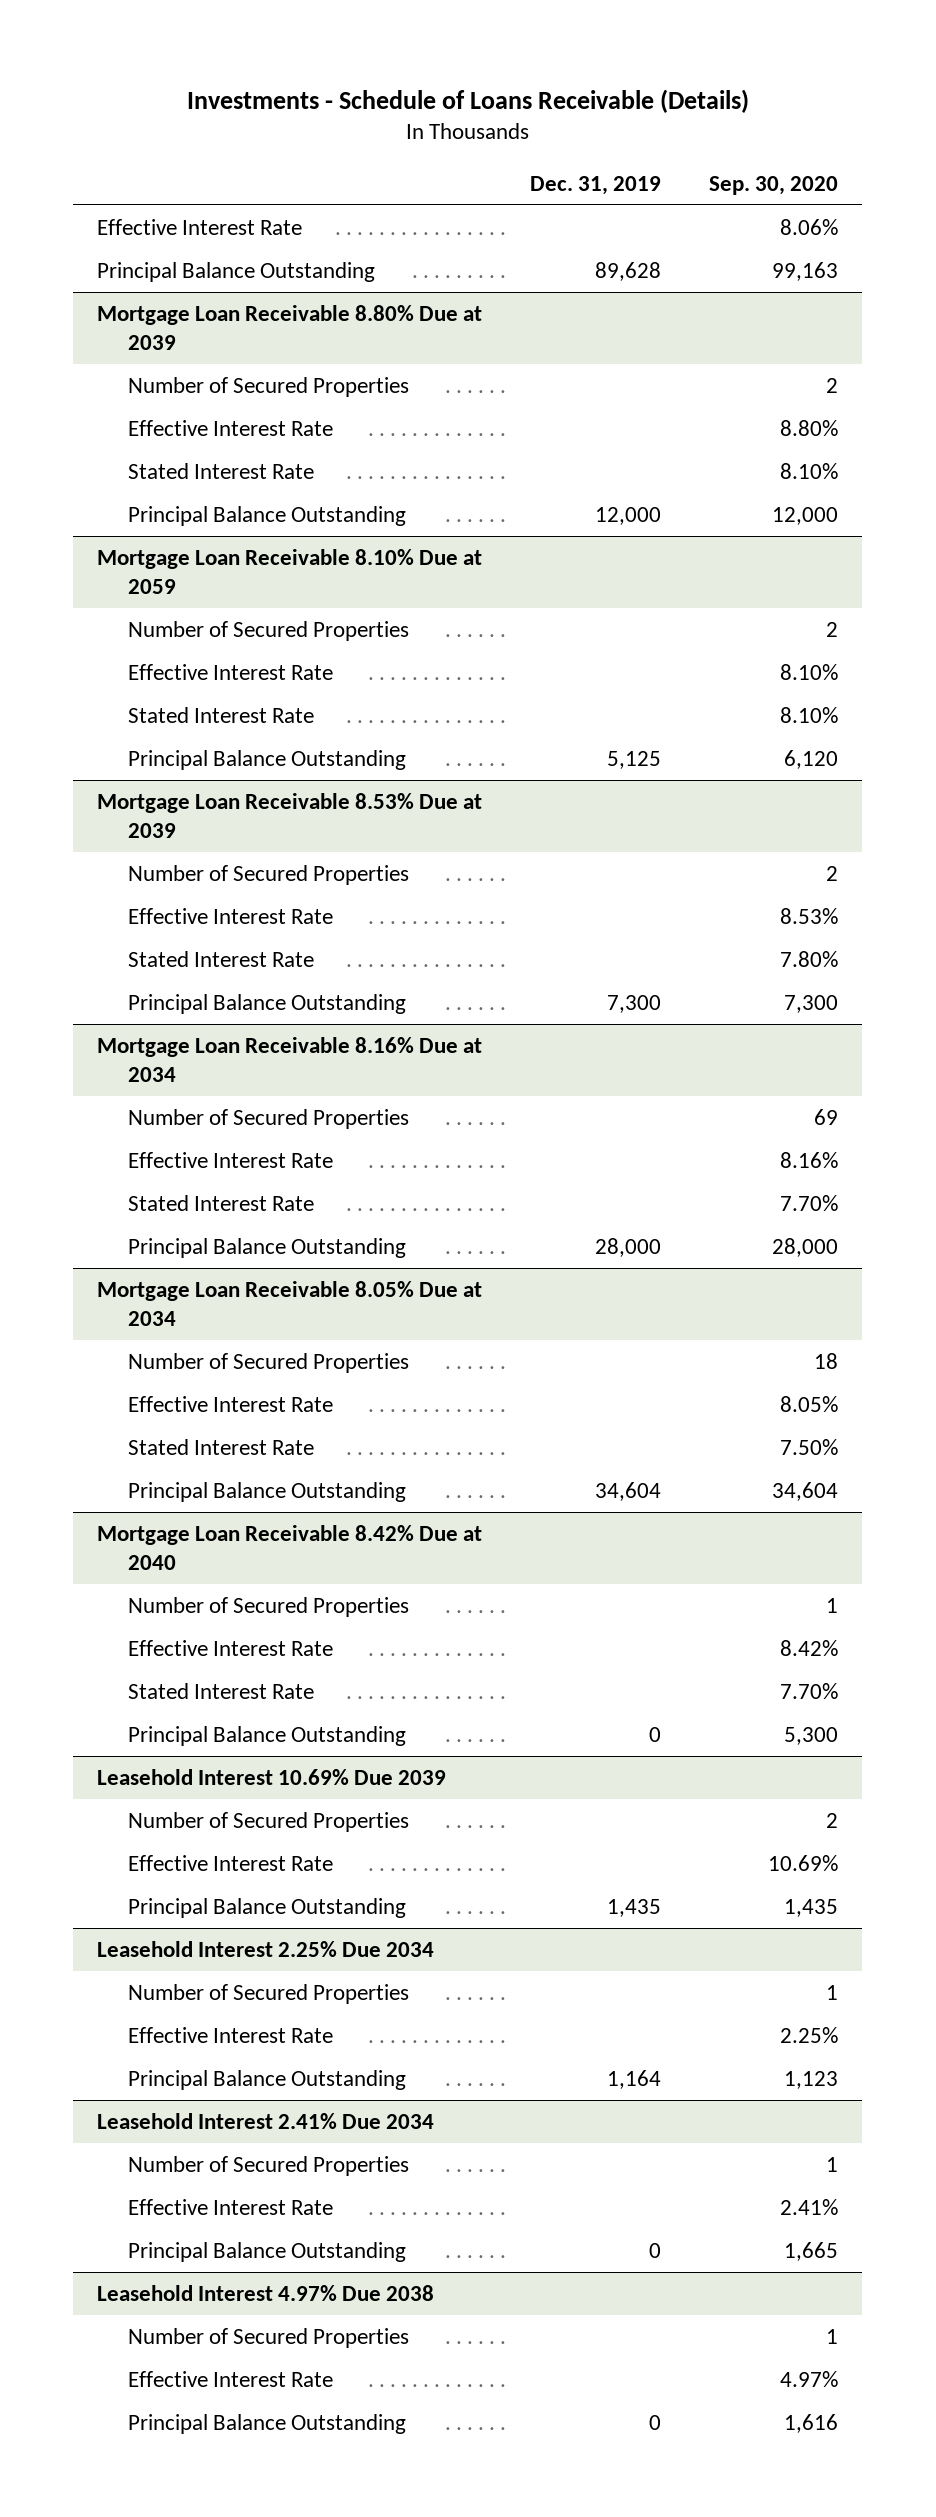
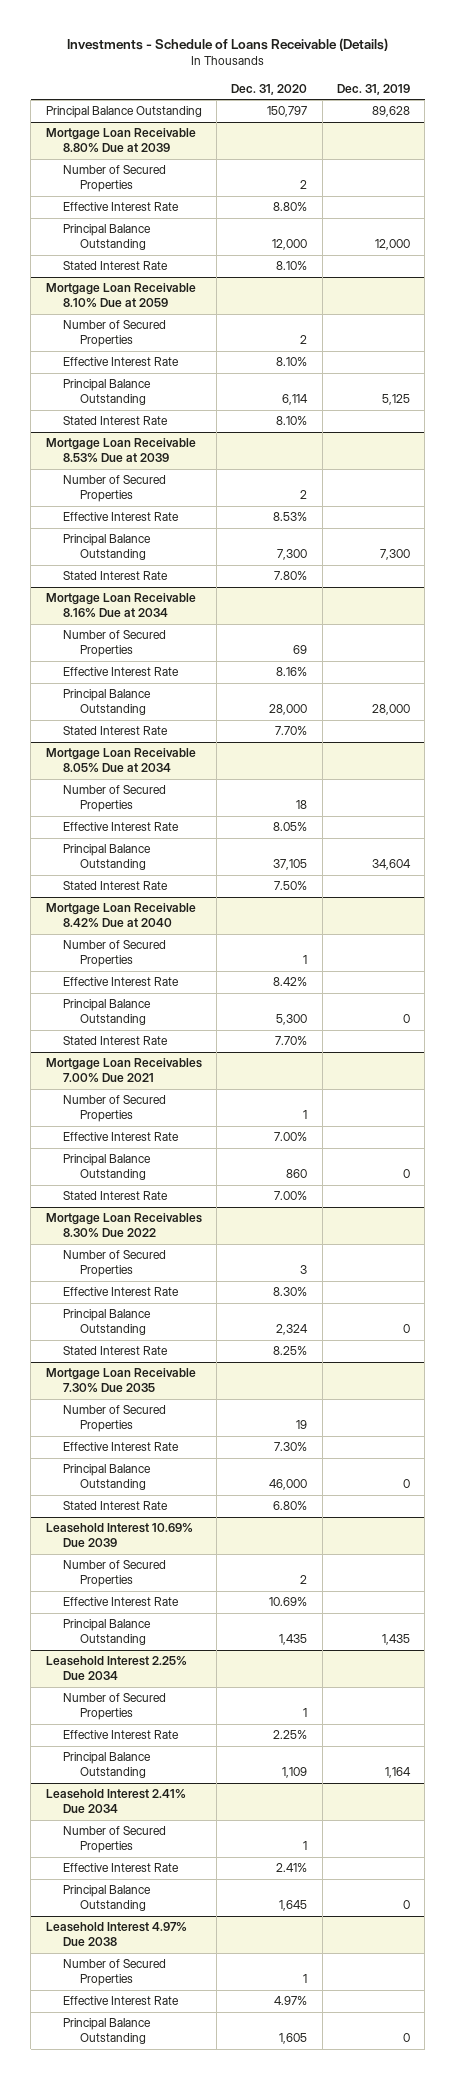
- | Dec. 31, 2019 | Sep. 30, 2020
+ | Dec. 31, 2020 | Dec. 31, 2019
- Effective Interest Rate | | 8.06%
@ Mortgage Loan Receivable 8.80% Due at 2039
moved down: Stated Interest Rate | 8.10% |
@ Mortgage Loan Receivable 8.10% Due at 2059
moved down: Stated Interest Rate | 8.10% |
@ Mortgage Loan Receivable 8.53% Due at 2039
moved down: Stated Interest Rate | 7.80% |
@ Mortgage Loan Receivable 8.16% Due at 2034
moved down: Stated Interest Rate | 7.70% |
@ Mortgage Loan Receivable 8.05% Due at 2034
moved down: Stated Interest Rate | 7.50% |
@ Mortgage Loan Receivable 8.42% Due at 2040
moved down: Stated Interest Rate | 7.70% |
+ Mortgage Loan Receivables 7.00% Due 2021
+ Number of Secured Properties | 1 |
+ Effective Interest Rate | 7.00% |
+ Principal Balance Outstanding | 860 | 0
+ Stated Interest Rate | 7.00% |
+ Mortgage Loan Receivables 8.30% Due 2022
+ Number of Secured Properties | 3 |
+ Effective Interest Rate | 8.30% |
+ Principal Balance Outstanding | 2,324 | 0
+ Stated Interest Rate | 8.25% |
+ Mortgage Loan Receivable 7.30% Due 2035
+ Number of Secured Properties | 19 |
+ Effective Interest Rate | 7.30% |
+ Principal Balance Outstanding | 46,000 | 0
+ Stated Interest Rate | 6.80% |

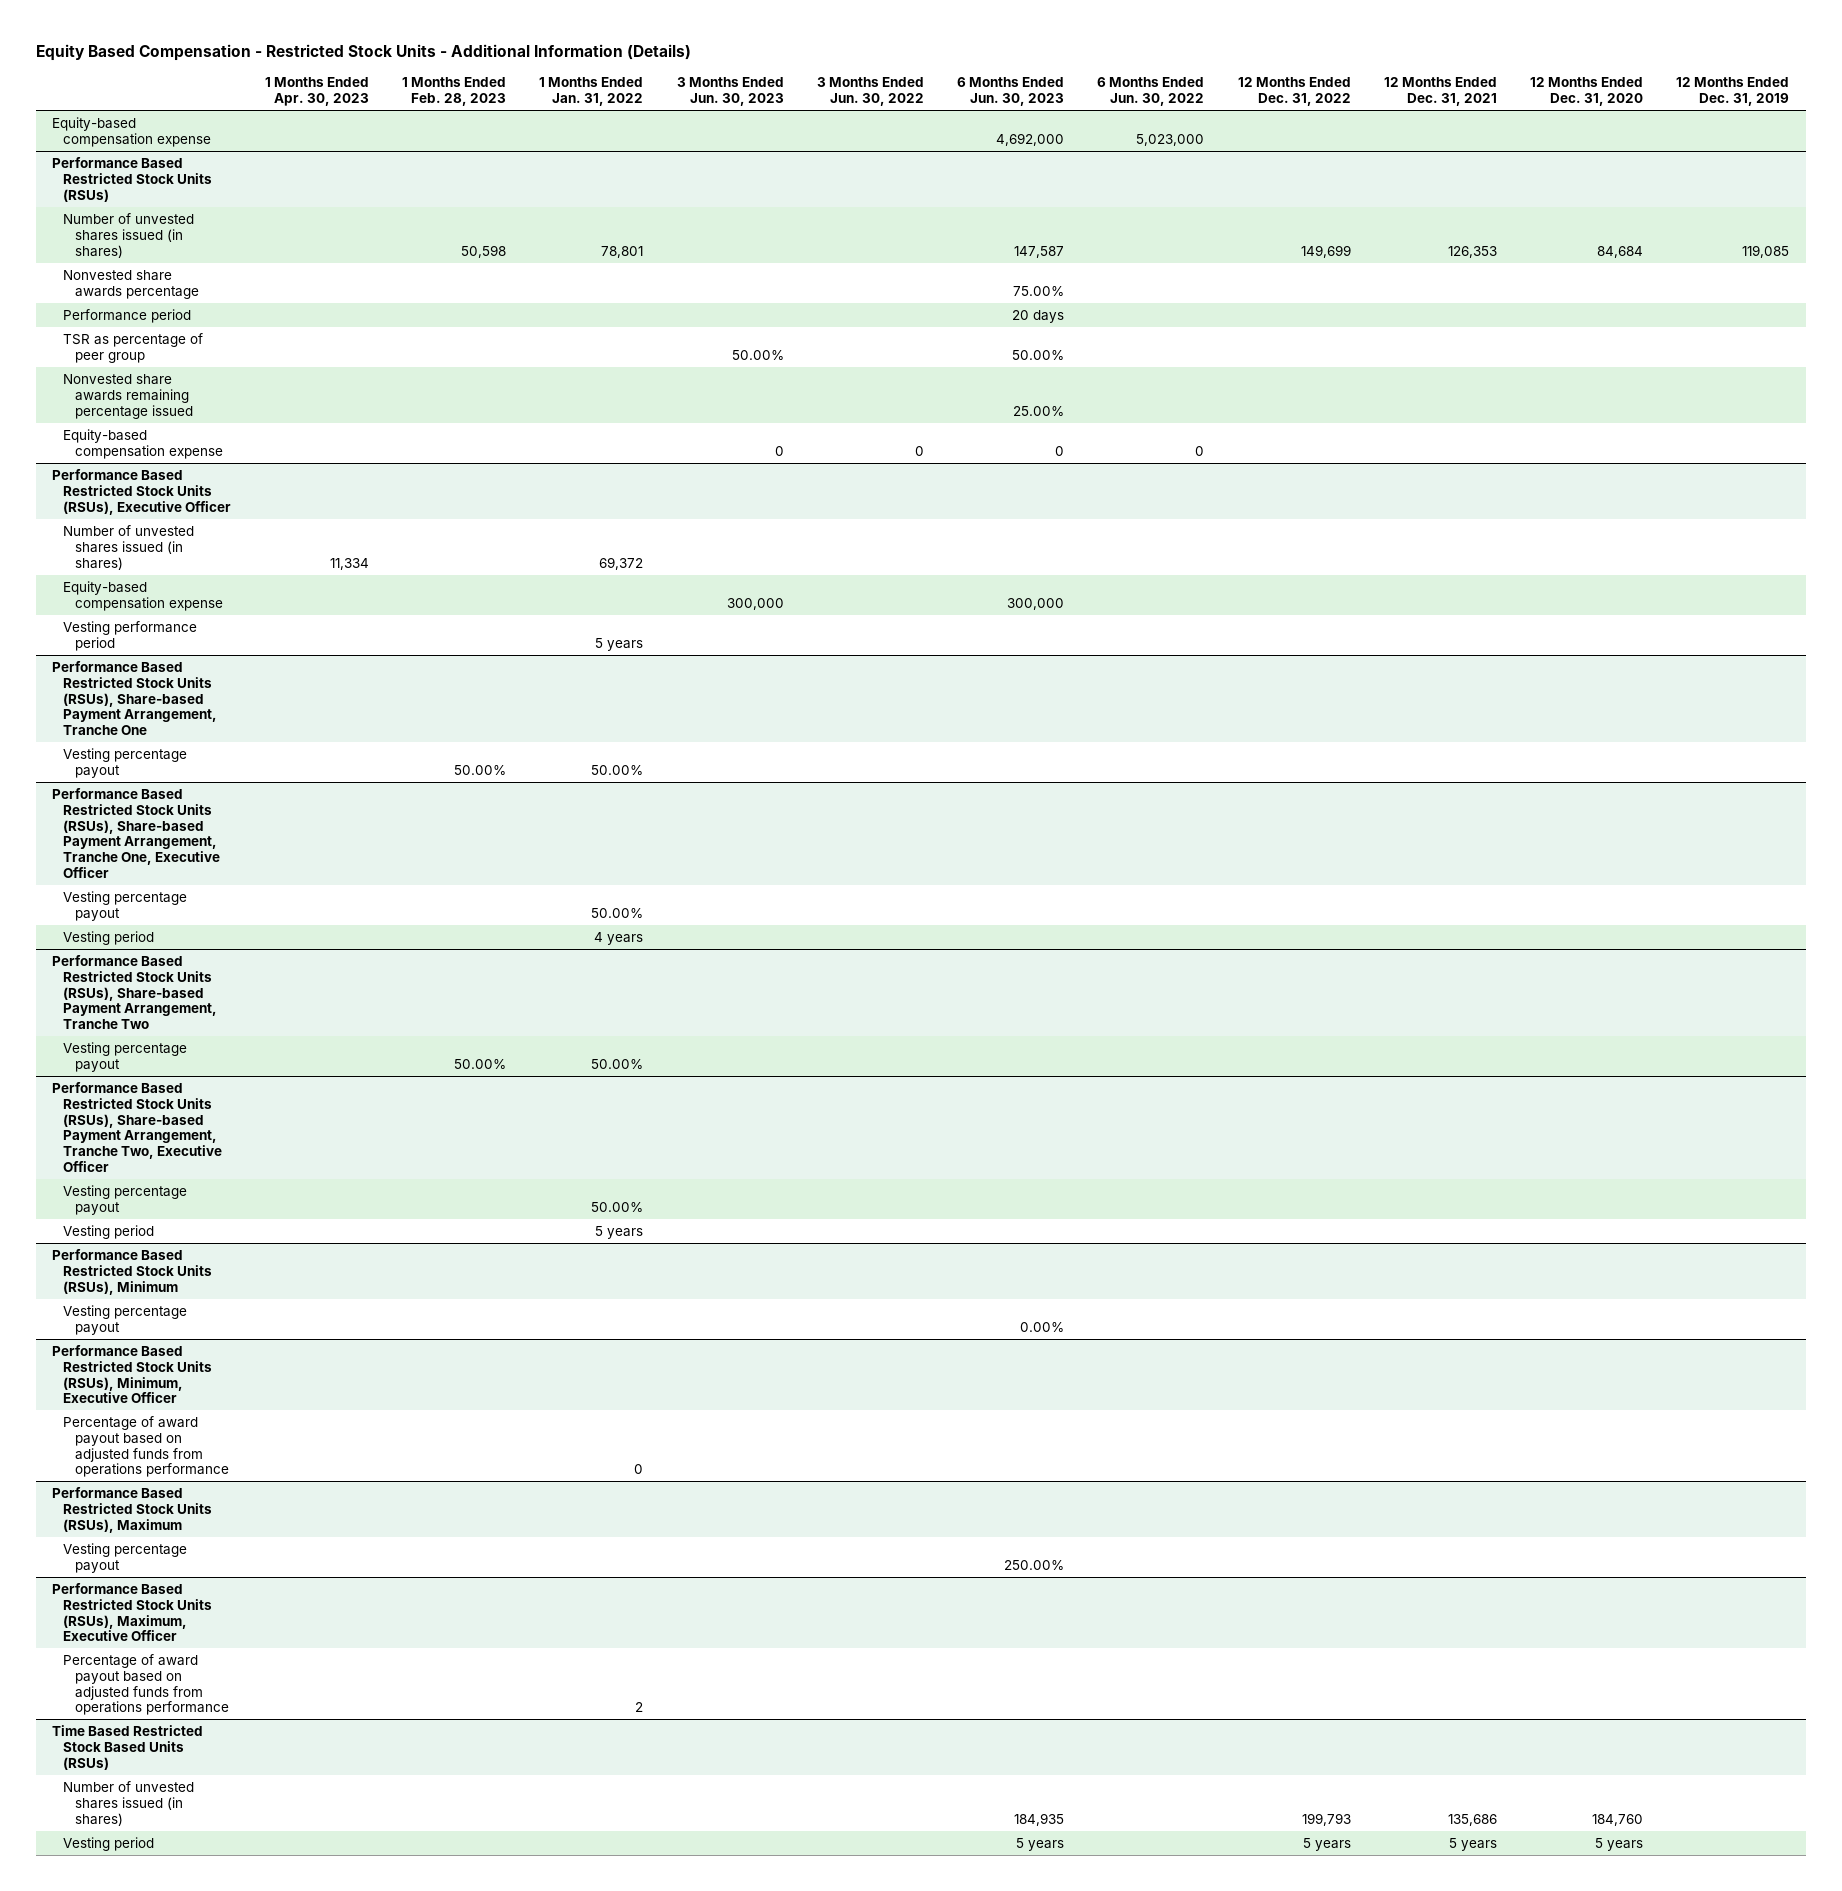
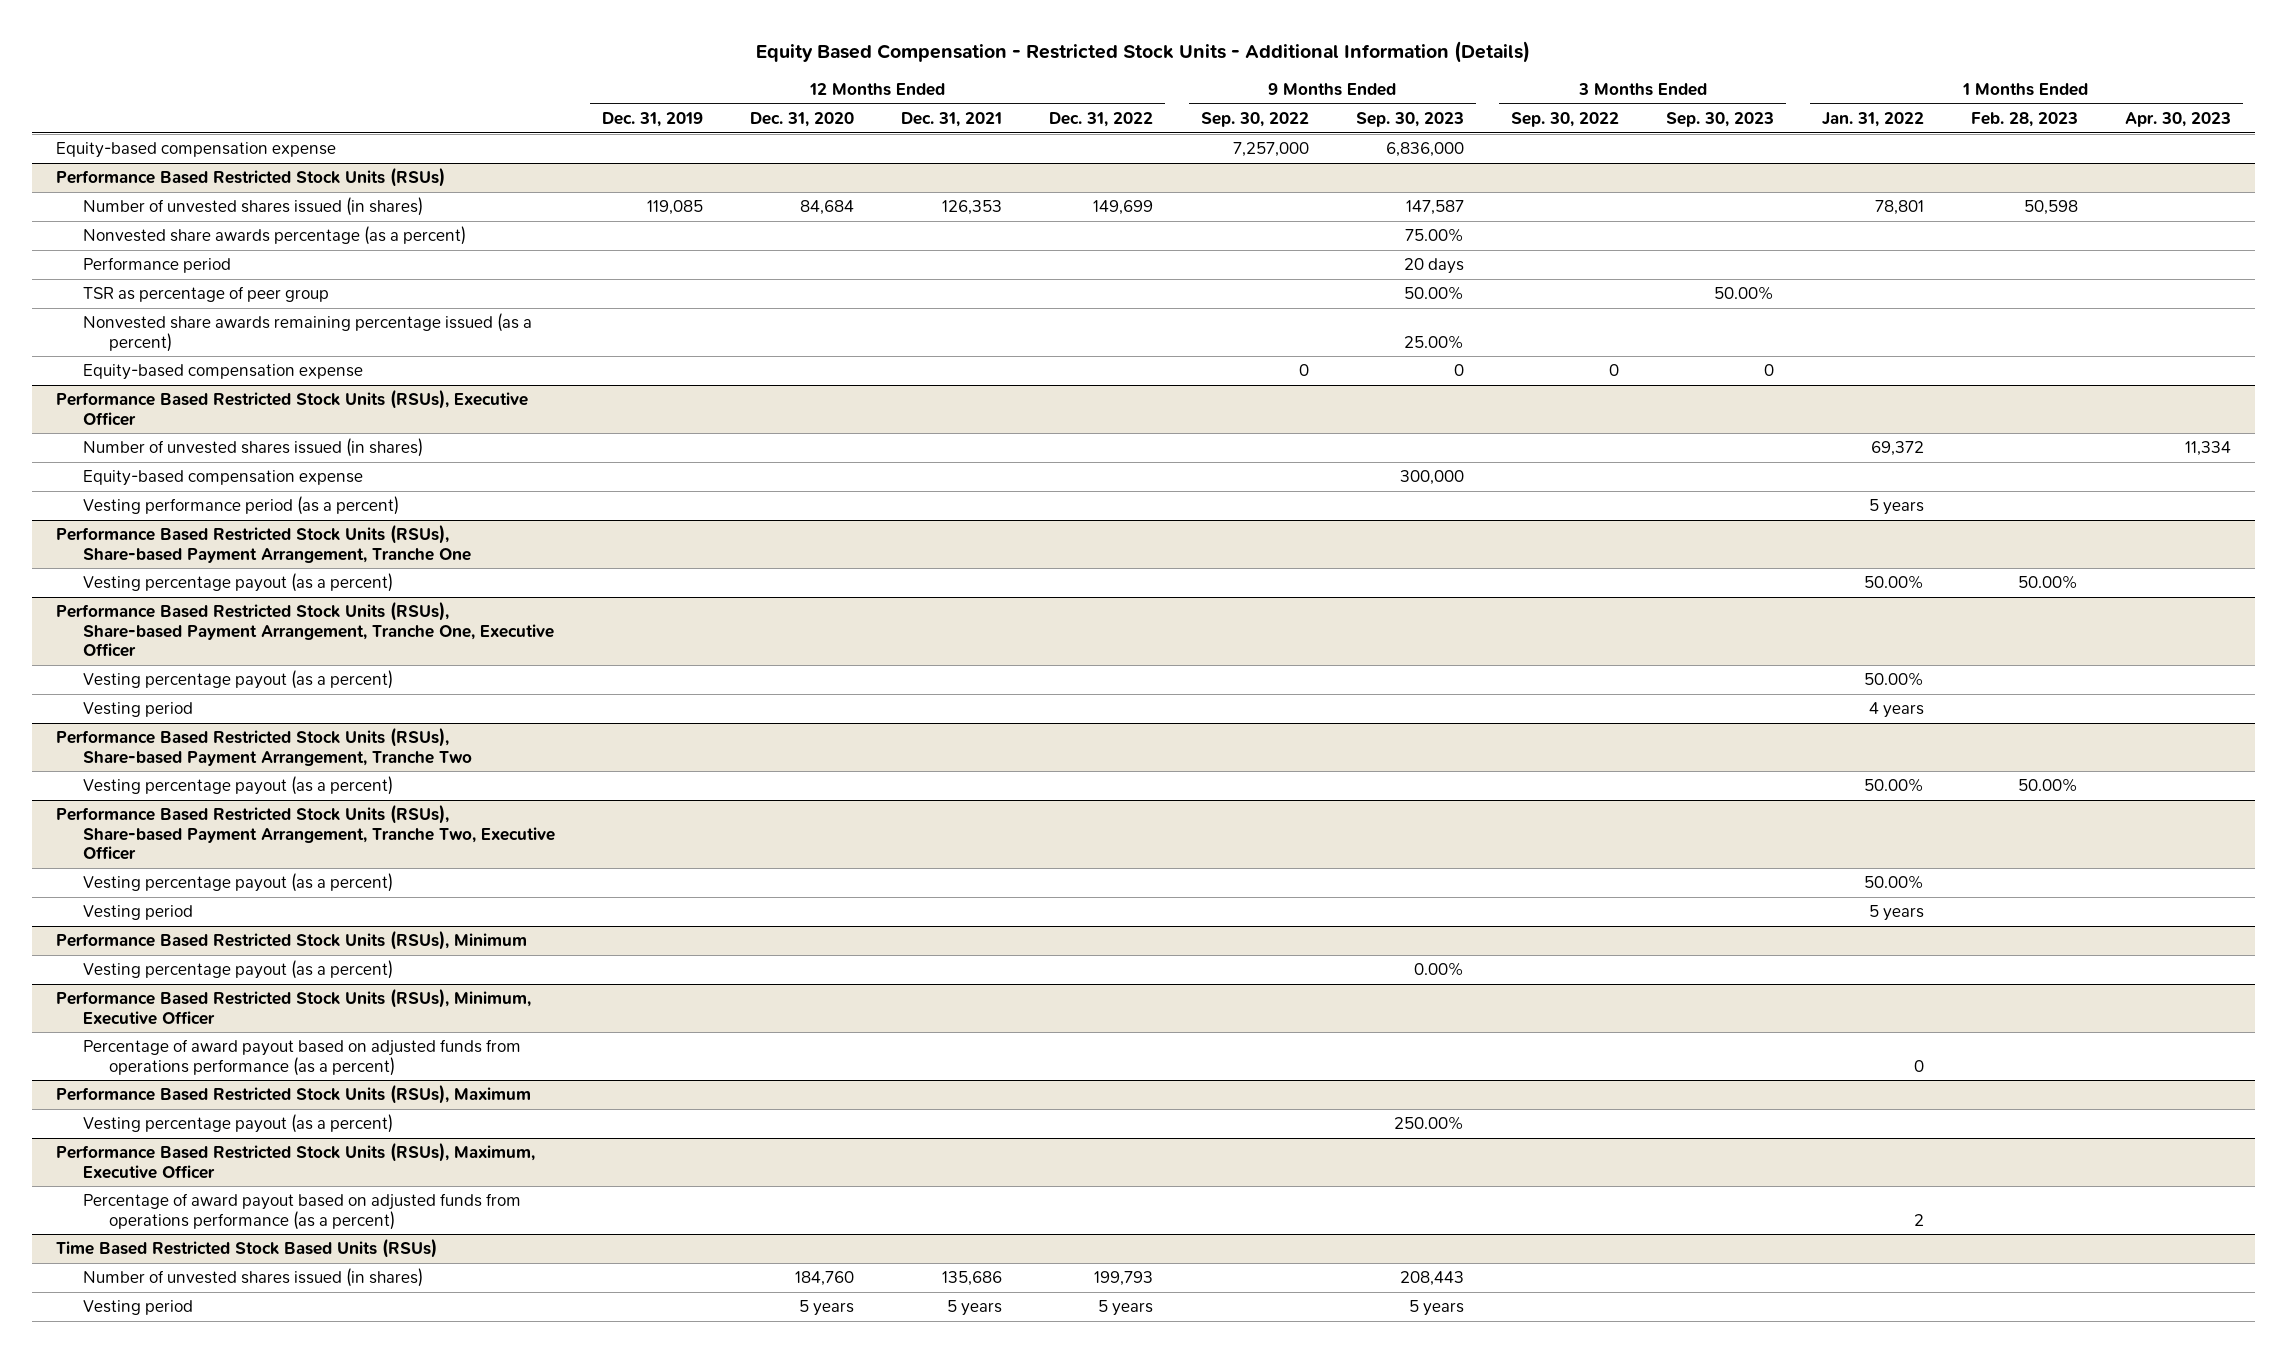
- | 1 Months Ended Apr. 30, 2023 | 1 Months Ended Feb. 28, 2023 | 1 Months Ended Jan. 31, 2022 | 3 Months Ended Jun. 30, 2023 | 3 Months Ended Jun. 30, 2022 | 6 Months Ended Jun. 30, 2023 | 6 Months Ended Jun. 30, 2022 | 12 Months Ended Dec. 31, 2022 | 12 Months Ended Dec. 31, 2021 | 12 Months Ended Dec. 31, 2020 | 12 Months Ended Dec. 31, 2019
+ | 12 Months Ended Dec. 31, 2019 | 12 Months Ended Dec. 31, 2020 | 12 Months Ended Dec. 31, 2021 | 12 Months Ended Dec. 31, 2022 | 9 Months Ended Sep. 30, 2022 | 9 Months Ended Sep. 30, 2023 | 3 Months Ended Sep. 30, 2022 | 3 Months Ended Sep. 30, 2023 | 1 Months Ended Jan. 31, 2022 | 1 Months Ended Feb. 28, 2023 | 1 Months Ended Apr. 30, 2023
@ Performance Based Restricted Stock Units (RSUs)
- Nonvested share awards percentage | | | | | | 75.00% | | | | |
+ Nonvested share awards percentage (as a percent) | | | | | | 75.00% | | | | |
- Nonvested share awards remaining percentage issued | | | | | | 25.00% | | | | |
+ Nonvested share awards remaining percentage issued (as a percent) | | | | | | 25.00% | | | | |
@ Performance Based Restricted Stock Units (RSUs), Executive Officer
- Vesting performance period | | | 5 years | | | | | | | |
+ Vesting performance period (as a percent) | | | | | | | | | 5 years | |
@ Performance Based Restricted Stock Units (RSUs), Share-based Payment Arrangement, Tranche One
- Vesting percentage payout | | 50.00% | 50.00% | | | | | | | |
+ Vesting percentage payout (as a percent) | | | | | | | | | 50.00% | 50.00% |
@ Performance Based Restricted Stock Units (RSUs), Share-based Payment Arrangement, Tranche One, Executive Officer
- Vesting percentage payout | | | 50.00% | | | | | | | |
+ Vesting percentage payout (as a percent) | | | | | | | | | 50.00% | |
@ Performance Based Restricted Stock Units (RSUs), Share-based Payment Arrangement, Tranche Two
- Vesting percentage payout | | 50.00% | 50.00% | | | | | | | |
+ Vesting percentage payout (as a percent) | | | | | | | | | 50.00% | 50.00% |
@ Performance Based Restricted Stock Units (RSUs), Share-based Payment Arrangement, Tranche Two, Executive Officer
- Vesting percentage payout | | | 50.00% | | | | | | | |
+ Vesting percentage payout (as a percent) | | | | | | | | | 50.00% | |
@ Performance Based Restricted Stock Units (RSUs), Minimum
- Vesting percentage payout | | | | | | 0.00% | | | | |
+ Vesting percentage payout (as a percent) | | | | | | 0.00% | | | | |
@ Performance Based Restricted Stock Units (RSUs), Minimum, Executive Officer
- Percentage of award payout based on adjusted funds from operations performance | | | 0 | | | | | | | |
+ Percentage of award payout based on adjusted funds from operations performance (as a percent) | | | | | | | | | 0 | |
@ Performance Based Restricted Stock Units (RSUs), Maximum
- Vesting percentage payout | | | | | | 250.00% | | | | |
+ Vesting percentage payout (as a percent) | | | | | | 250.00% | | | | |
@ Performance Based Restricted Stock Units (RSUs), Maximum, Executive Officer
- Percentage of award payout based on adjusted funds from operations performance | | | 2 | | | | | | | |
+ Percentage of award payout based on adjusted funds from operations performance (as a percent) | | | | | | | | | 2 | |

